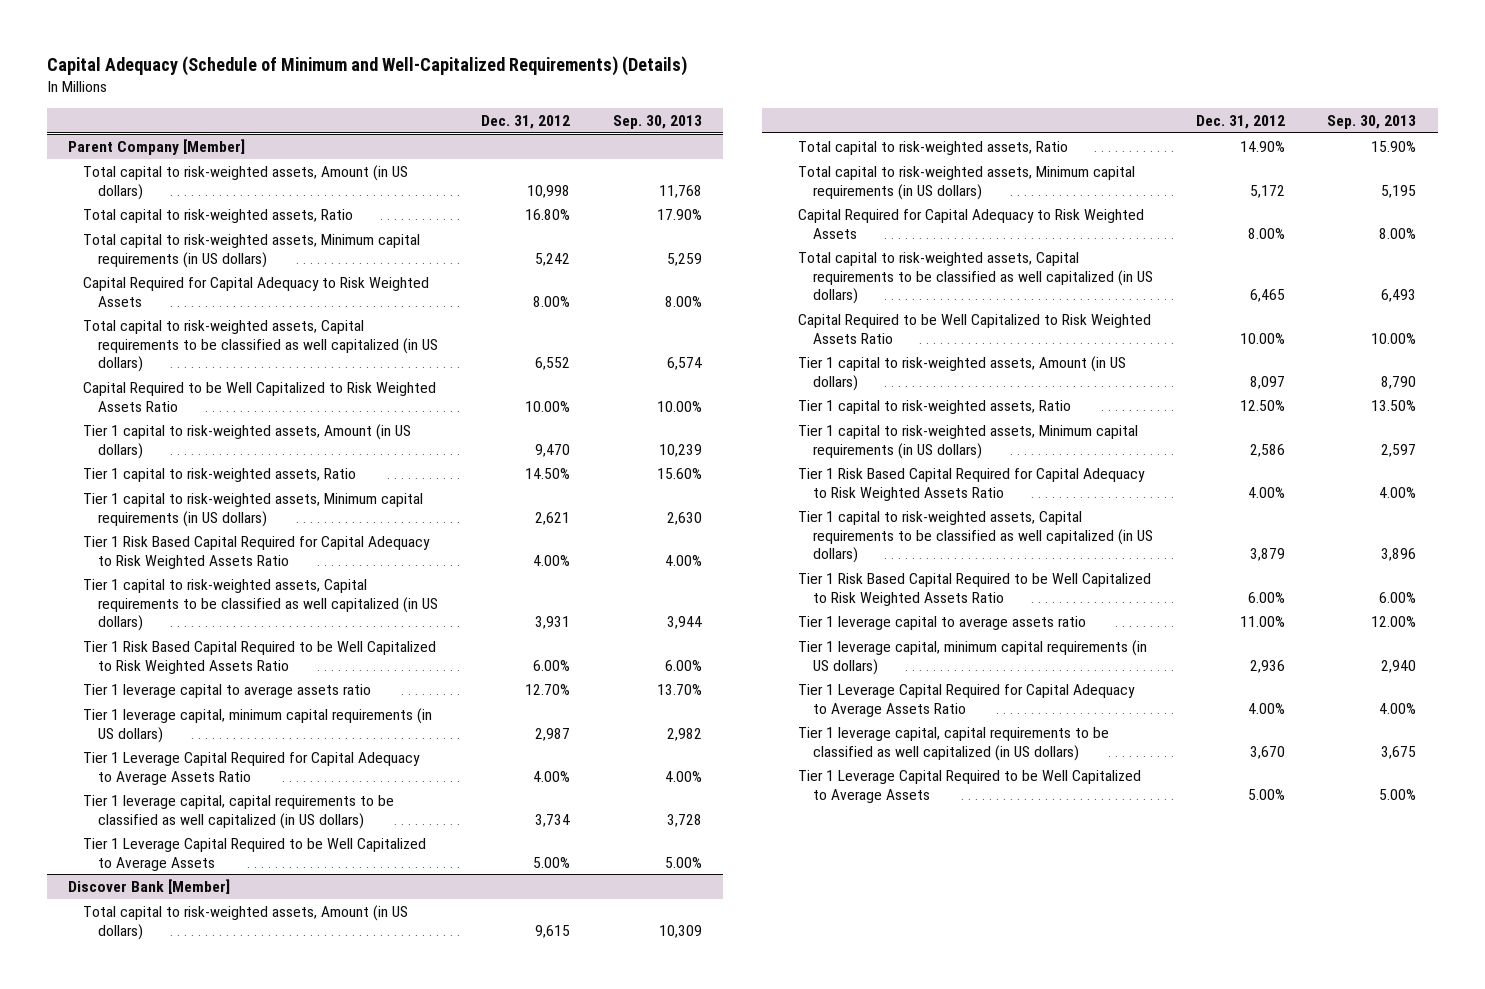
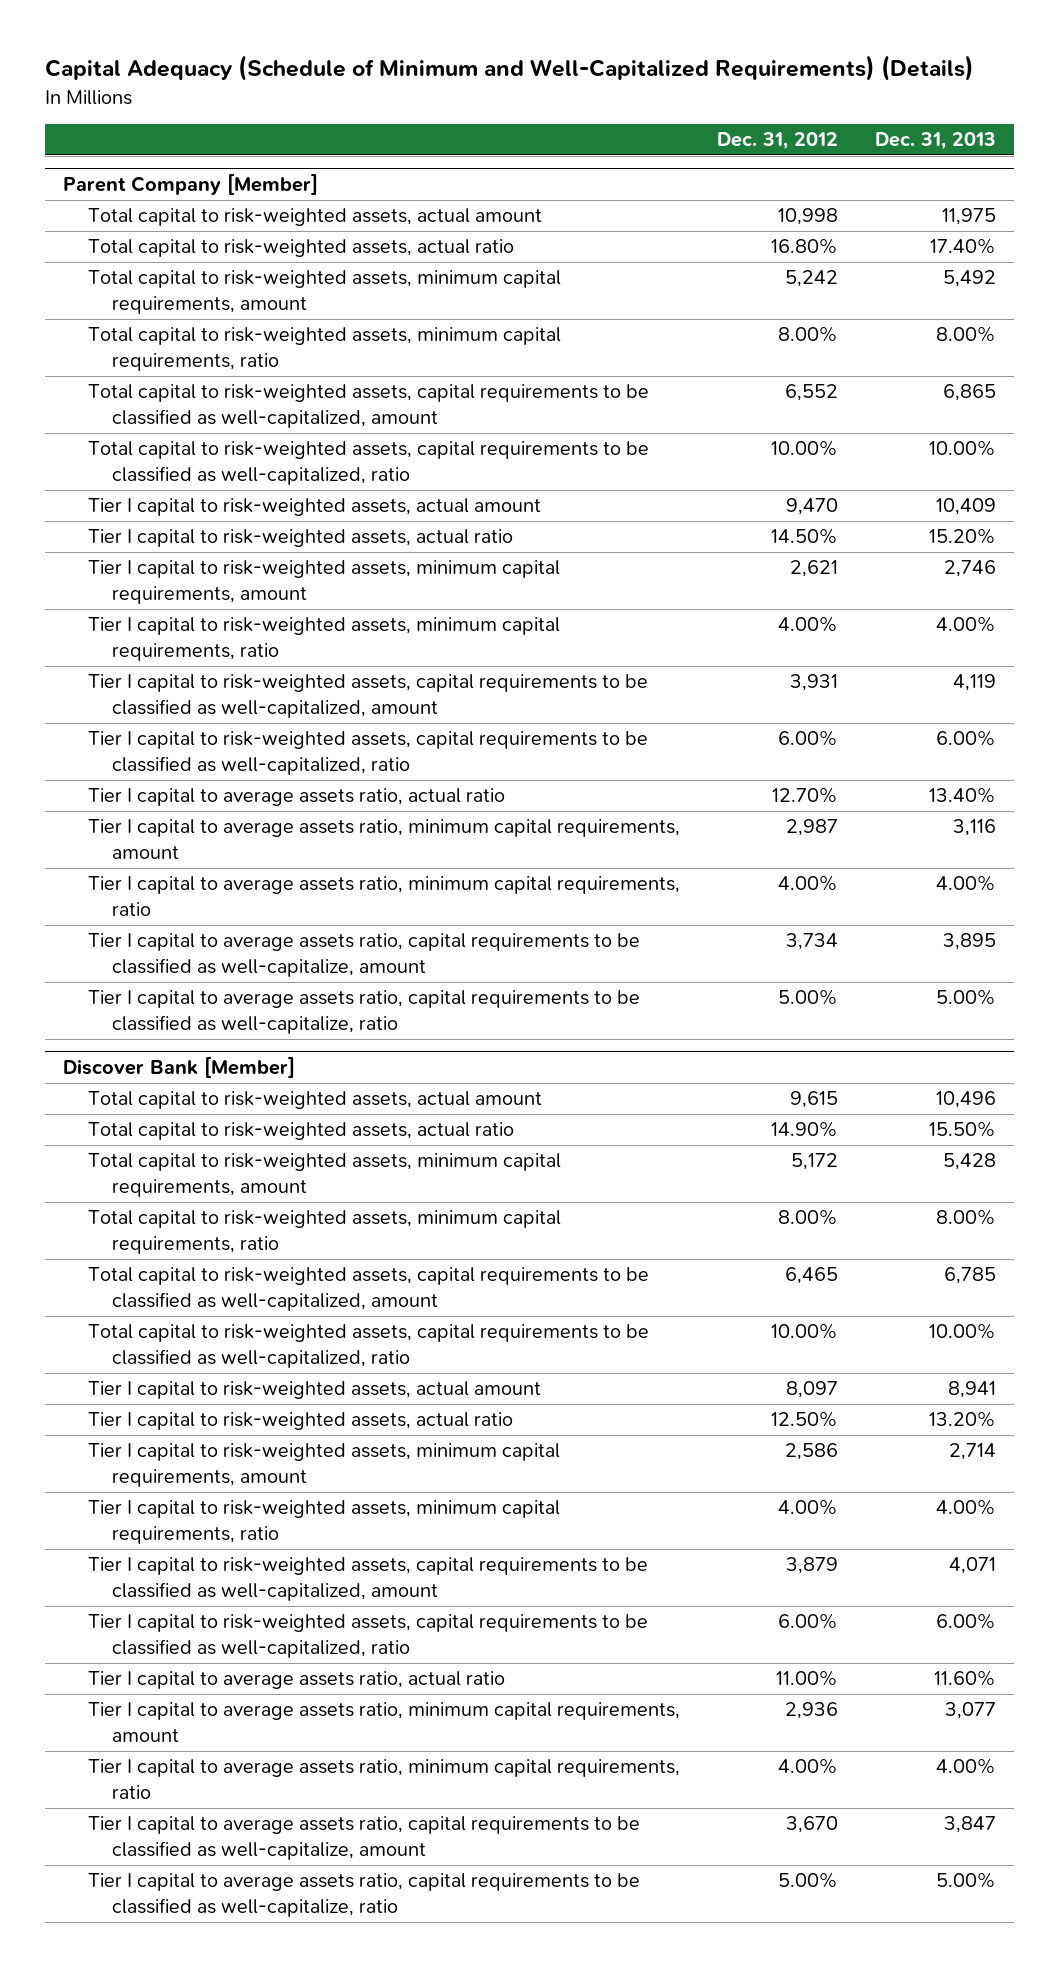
- | Dec. 31, 2012 | Sep. 30, 2013
+ | Dec. 31, 2012 | Dec. 31, 2013
@ Parent Company [Member]
- Total capital to risk-weighted assets, Amount (in US dollars) | 10,998 | 11,768
- Total capital to risk-weighted assets, Ratio | 16.80% | 17.90%
- Total capital to risk-weighted assets, Minimum capital requirements (in US dollars) | 5,242 | 5,259
- Capital Required for Capital Adequacy to Risk Weighted Assets | 8.00% | 8.00%
- Total capital to risk-weighted assets, Capital requirements to be classified as well capitalized (in US dollars) | 6,552 | 6,574
- Capital Required to be Well Capitalized to Risk Weighted Assets Ratio | 10.00% | 10.00%
- Tier 1 capital to risk-weighted assets, Amount (in US dollars) | 9,470 | 10,239
- Tier 1 capital to risk-weighted assets, Ratio | 14.50% | 15.60%
- Tier 1 capital to risk-weighted assets, Minimum capital requirements (in US dollars) | 2,621 | 2,630
- Tier 1 Risk Based Capital Required for Capital Adequacy to Risk Weighted Assets Ratio | 4.00% | 4.00%
- Tier 1 capital to risk-weighted assets, Capital requirements to be classified as well capitalized (in US dollars) | 3,931 | 3,944
- Tier 1 Risk Based Capital Required to be Well Capitalized to Risk Weighted Assets Ratio | 6.00% | 6.00%
- Tier 1 leverage capital to average assets ratio | 12.70% | 13.70%
- Tier 1 leverage capital, minimum capital requirements (in US dollars) | 2,987 | 2,982
- Tier 1 Leverage Capital Required for Capital Adequacy to Average Assets Ratio | 4.00% | 4.00%
- Tier 1 leverage capital, capital requirements to be classified as well capitalized (in US dollars) | 3,734 | 3,728
- Tier 1 Leverage Capital Required to be Well Capitalized to Average Assets | 5.00% | 5.00%
+ Total capital to risk-weighted assets, actual amount | 10,998 | 11,975
+ Total capital to risk-weighted assets, actual ratio | 16.80% | 17.40%
+ Total capital to risk-weighted assets, minimum capital requirements, amount | 5,242 | 5,492
+ Total capital to risk-weighted assets, minimum capital requirements, ratio | 8.00% | 8.00%
+ Total capital to risk-weighted assets, capital requirements to be classified as well-capitalized, amount | 6,552 | 6,865
+ Total capital to risk-weighted assets, capital requirements to be classified as well-capitalized, ratio | 10.00% | 10.00%
+ Tier I capital to risk-weighted assets, actual amount | 9,470 | 10,409
+ Tier I capital to risk-weighted assets, actual ratio | 14.50% | 15.20%
+ Tier I capital to risk-weighted assets, minimum capital requirements, amount | 2,621 | 2,746
+ Tier I capital to risk-weighted assets, minimum capital requirements, ratio | 4.00% | 4.00%
+ Tier I capital to risk-weighted assets, capital requirements to be classified as well-capitalized, amount | 3,931 | 4,119
+ Tier I capital to risk-weighted assets, capital requirements to be classified as well-capitalized, ratio | 6.00% | 6.00%
+ Tier I capital to average assets ratio, actual ratio | 12.70% | 13.40%
+ Tier I capital to average assets ratio, minimum capital requirements, amount | 2,987 | 3,116
+ Tier I capital to average assets ratio, minimum capital requirements, ratio | 4.00% | 4.00%
+ Tier I capital to average assets ratio, capital requirements to be classified as well-capitalize, amount | 3,734 | 3,895
+ Tier I capital to average assets ratio, capital requirements to be classified as well-capitalize, ratio | 5.00% | 5.00%
@ Discover Bank [Member]
- Total capital to risk-weighted assets, Amount (in US dollars) | 9,615 | 10,309
- Total capital to risk-weighted assets, Ratio | 14.90% | 15.90%
- Total capital to risk-weighted assets, Minimum capital requirements (in US dollars) | 5,172 | 5,195
- Capital Required for Capital Adequacy to Risk Weighted Assets | 8.00% | 8.00%
- Total capital to risk-weighted assets, Capital requirements to be classified as well capitalized (in US dollars) | 6,465 | 6,493
- Capital Required to be Well Capitalized to Risk Weighted Assets Ratio | 10.00% | 10.00%
- Tier 1 capital to risk-weighted assets, Amount (in US dollars) | 8,097 | 8,790
- Tier 1 capital to risk-weighted assets, Ratio | 12.50% | 13.50%
- Tier 1 capital to risk-weighted assets, Minimum capital requirements (in US dollars) | 2,586 | 2,597
- Tier 1 Risk Based Capital Required for Capital Adequacy to Risk Weighted Assets Ratio | 4.00% | 4.00%
- Tier 1 capital to risk-weighted assets, Capital requirements to be classified as well capitalized (in US dollars) | 3,879 | 3,896
- Tier 1 Risk Based Capital Required to be Well Capitalized to Risk Weighted Assets Ratio | 6.00% | 6.00%
- Tier 1 leverage capital to average assets ratio | 11.00% | 12.00%
- Tier 1 leverage capital, minimum capital requirements (in US dollars) | 2,936 | 2,940
- Tier 1 Leverage Capital Required for Capital Adequacy to Average Assets Ratio | 4.00% | 4.00%
- Tier 1 leverage capital, capital requirements to be classified as well capitalized (in US dollars) | 3,670 | 3,675
- Tier 1 Leverage Capital Required to be Well Capitalized to Average Assets | 5.00% | 5.00%
+ Total capital to risk-weighted assets, actual amount | 9,615 | 10,496
+ Total capital to risk-weighted assets, actual ratio | 14.90% | 15.50%
+ Total capital to risk-weighted assets, minimum capital requirements, amount | 5,172 | 5,428
+ Total capital to risk-weighted assets, minimum capital requirements, ratio | 8.00% | 8.00%
+ Total capital to risk-weighted assets, capital requirements to be classified as well-capitalized, amount | 6,465 | 6,785
+ Total capital to risk-weighted assets, capital requirements to be classified as well-capitalized, ratio | 10.00% | 10.00%
+ Tier I capital to risk-weighted assets, actual amount | 8,097 | 8,941
+ Tier I capital to risk-weighted assets, actual ratio | 12.50% | 13.20%
+ Tier I capital to risk-weighted assets, minimum capital requirements, amount | 2,586 | 2,714
+ Tier I capital to risk-weighted assets, minimum capital requirements, ratio | 4.00% | 4.00%
+ Tier I capital to risk-weighted assets, capital requirements to be classified as well-capitalized, amount | 3,879 | 4,071
+ Tier I capital to risk-weighted assets, capital requirements to be classified as well-capitalized, ratio | 6.00% | 6.00%
+ Tier I capital to average assets ratio, actual ratio | 11.00% | 11.60%
+ Tier I capital to average assets ratio, minimum capital requirements, amount | 2,936 | 3,077
+ Tier I capital to average assets ratio, minimum capital requirements, ratio | 4.00% | 4.00%
+ Tier I capital to average assets ratio, capital requirements to be classified as well-capitalize, amount | 3,670 | 3,847
+ Tier I capital to average assets ratio, capital requirements to be classified as well-capitalize, ratio | 5.00% | 5.00%

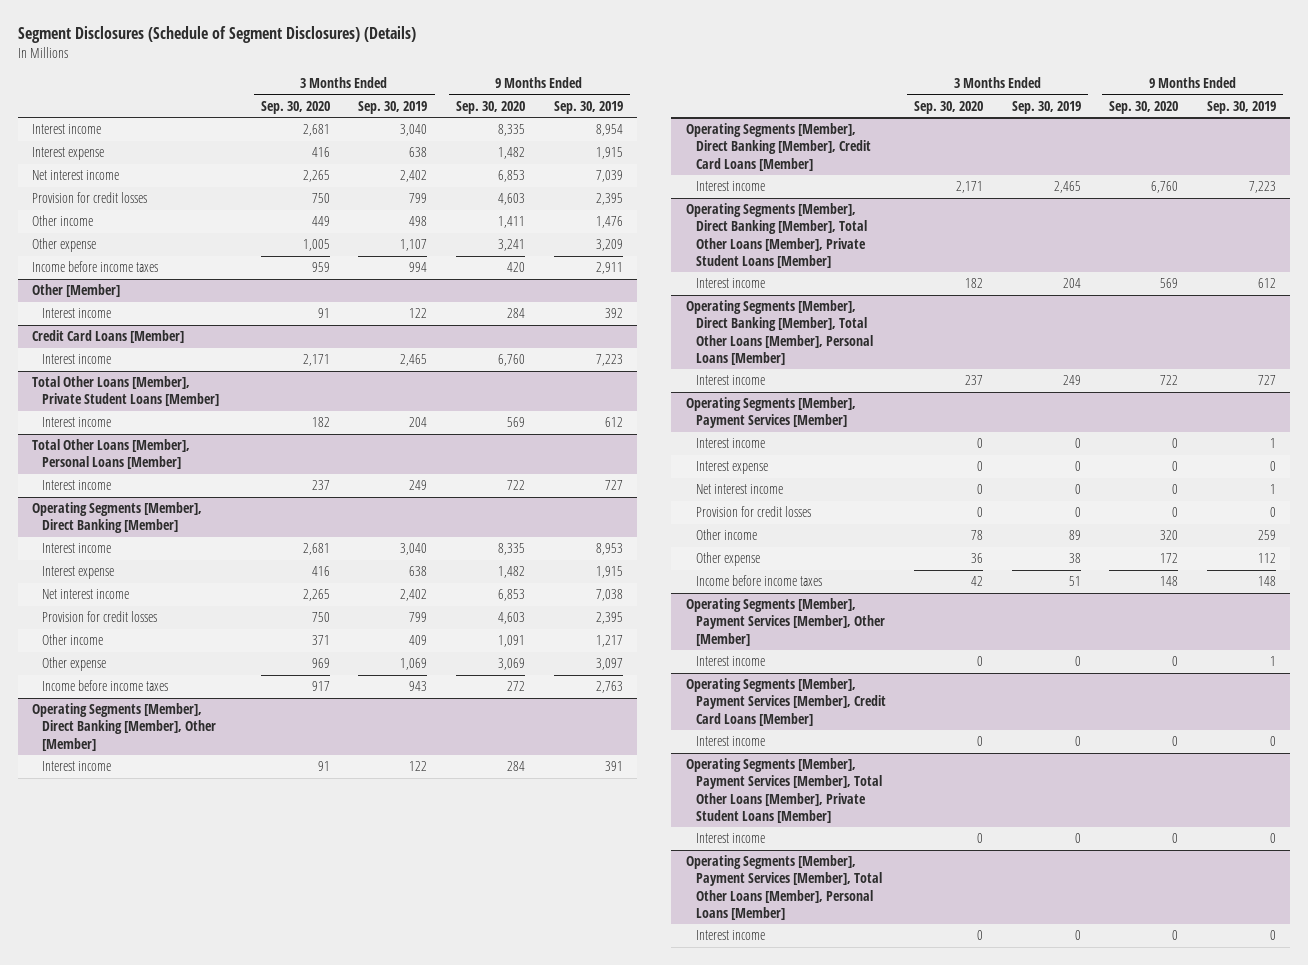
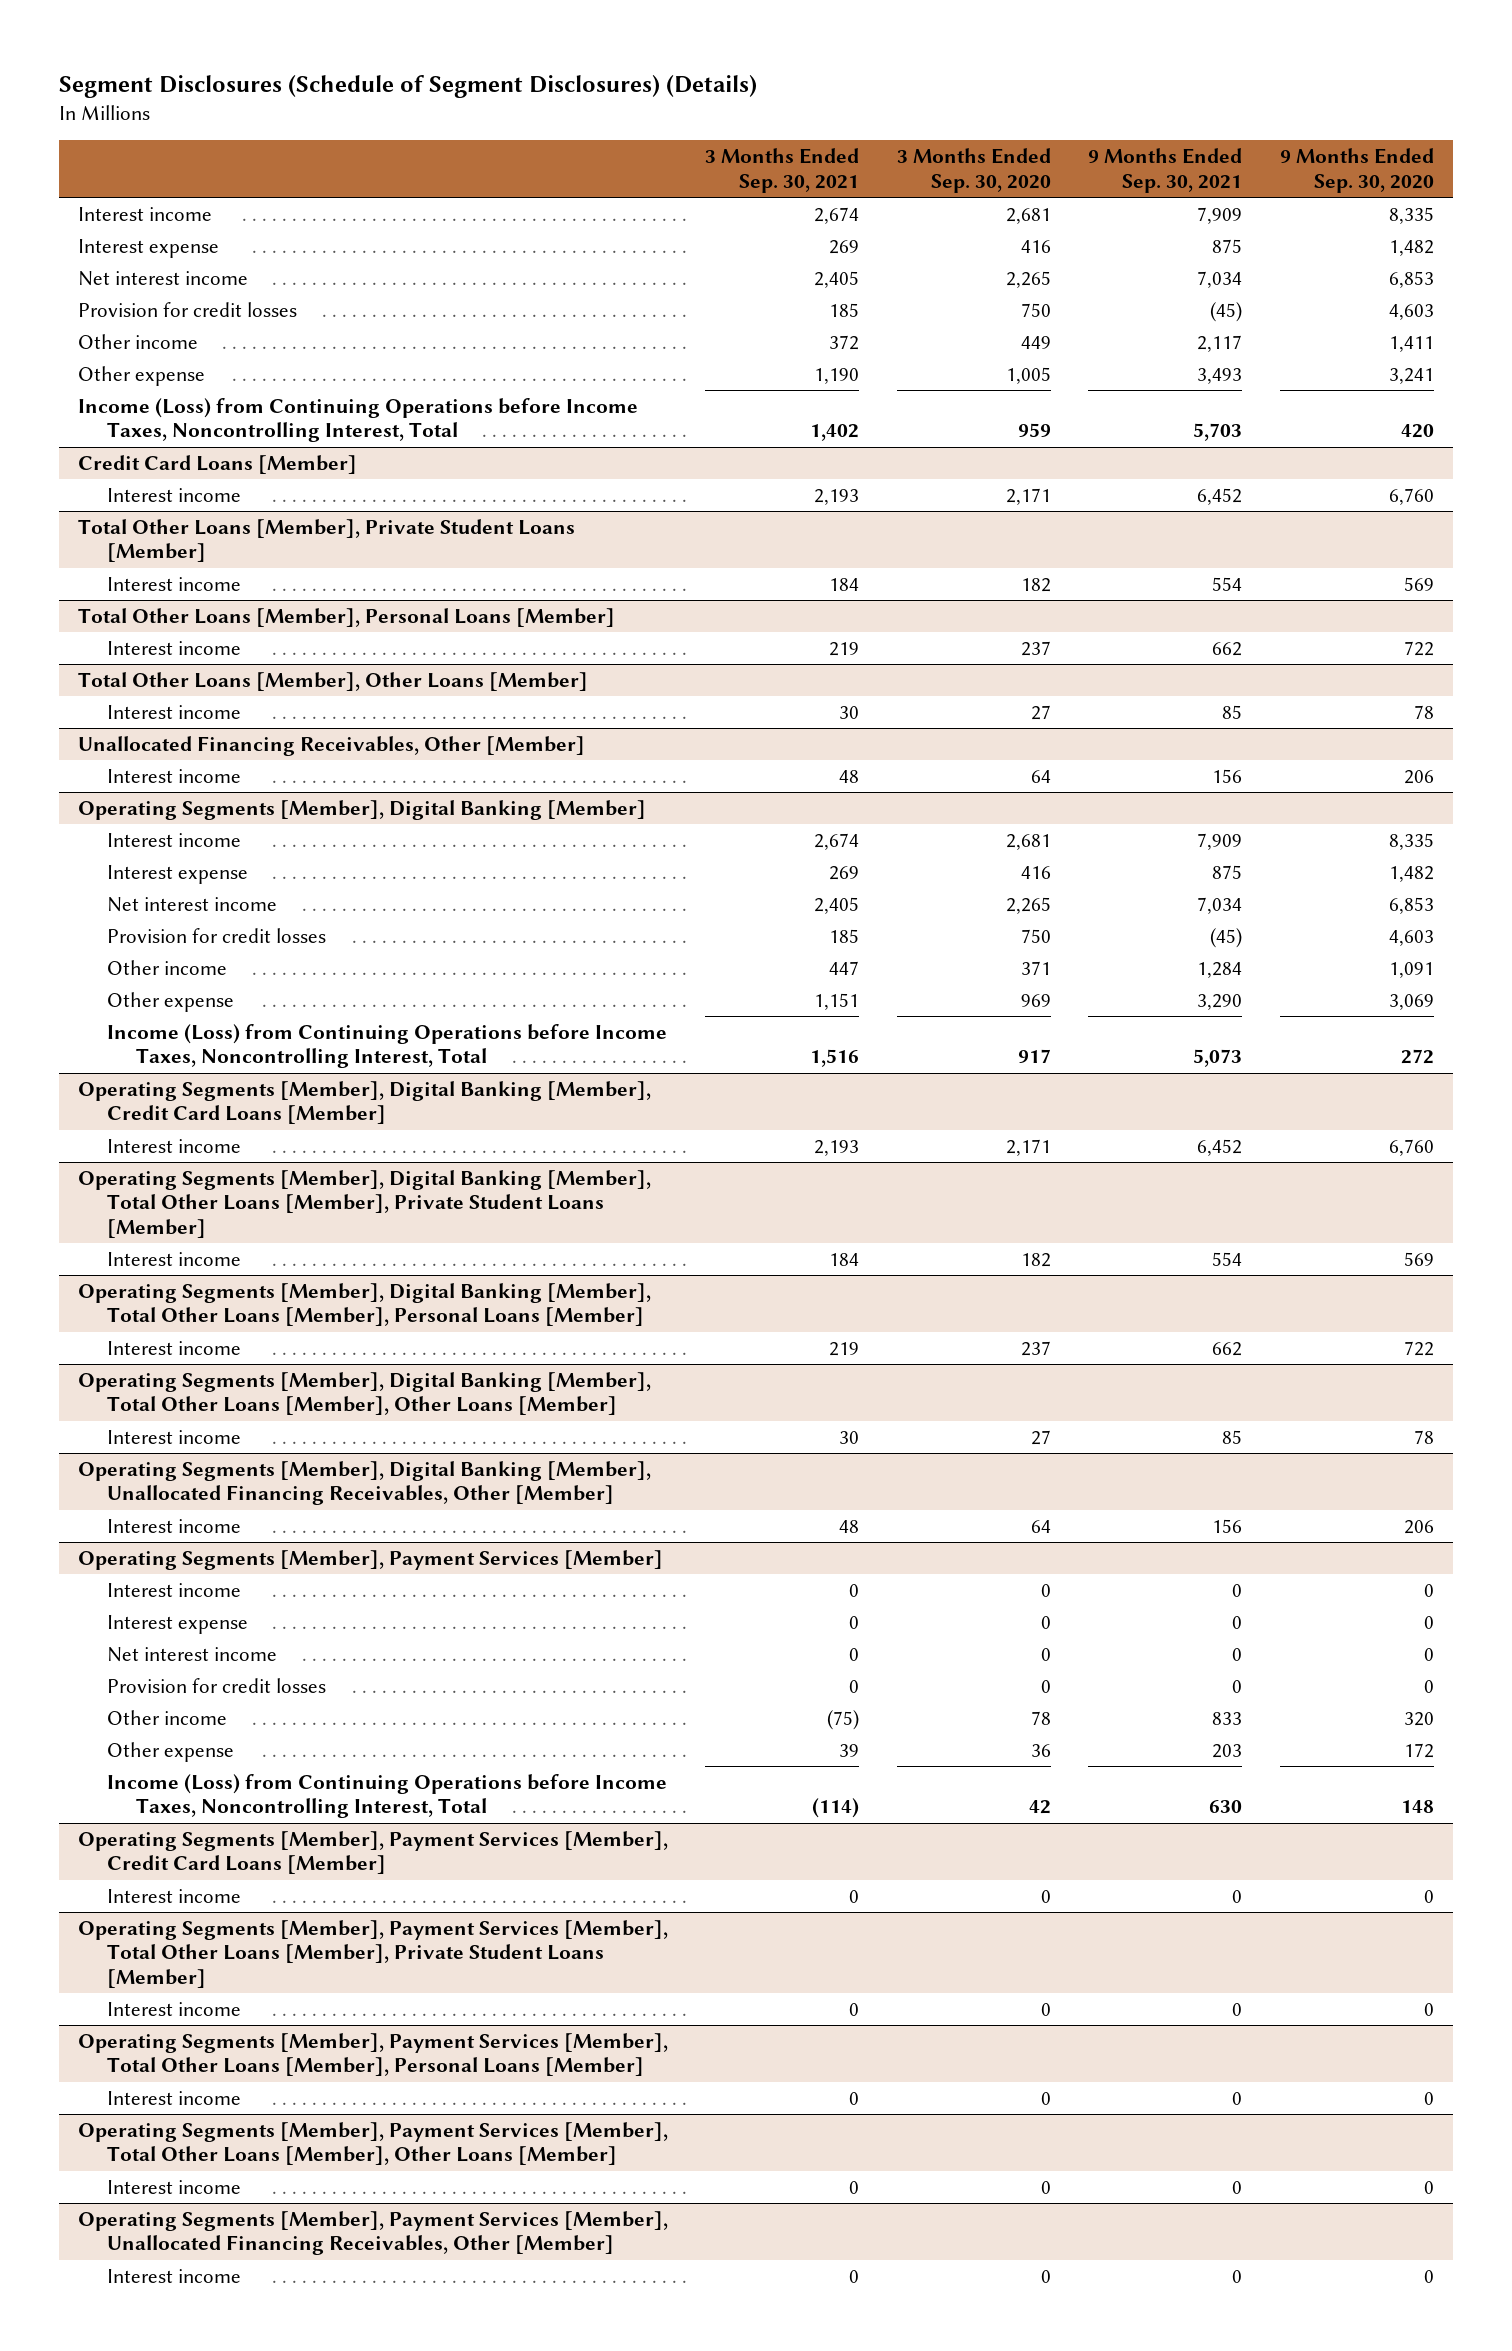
- | 3 Months Ended Sep. 30, 2020 | 3 Months Ended Sep. 30, 2019 | 9 Months Ended Sep. 30, 2020 | 9 Months Ended Sep. 30, 2019
+ | 3 Months Ended Sep. 30, 2021 | 3 Months Ended Sep. 30, 2020 | 9 Months Ended Sep. 30, 2021 | 9 Months Ended Sep. 30, 2020
- Income before income taxes | 959 | 994 | 420 | 2,911
- Other [Member]
- Interest income | 91 | 122 | 284 | 392
+ Income (Loss) from Continuing Operations before Income Taxes, Noncontrolling Interest, Total | 1,402 | 959 | 5,703 | 420
- Operating Segments [Member], Direct Banking [Member]
+ Total Other Loans [Member], Other Loans [Member]
+ Interest income | 30 | 27 | 85 | 78
+ Unallocated Financing Receivables, Other [Member]
+ Interest income | 48 | 64 | 156 | 206
+ Operating Segments [Member], Digital Banking [Member]
- Income before income taxes | 917 | 943 | 272 | 2,763
- Operating Segments [Member], Direct Banking [Member], Other [Member]
- Interest income | 91 | 122 | 284 | 391
- Operating Segments [Member], Direct Banking [Member], Credit Card Loans [Member]
+ Income (Loss) from Continuing Operations before Income Taxes, Noncontrolling Interest, Total | 1,516 | 917 | 5,073 | 272
+ Operating Segments [Member], Digital Banking [Member], Credit Card Loans [Member]
- Operating Segments [Member], Direct Banking [Member], Total Other Loans [Member], Private Student Loans [Member]
+ Operating Segments [Member], Digital Banking [Member], Total Other Loans [Member], Private Student Loans [Member]
- Operating Segments [Member], Direct Banking [Member], Total Other Loans [Member], Personal Loans [Member]
+ Operating Segments [Member], Digital Banking [Member], Total Other Loans [Member], Personal Loans [Member]
+ Operating Segments [Member], Digital Banking [Member], Total Other Loans [Member], Other Loans [Member]
+ Interest income | 30 | 27 | 85 | 78
+ Operating Segments [Member], Digital Banking [Member], Unallocated Financing Receivables, Other [Member]
+ Interest income | 48 | 64 | 156 | 206
@ Operating Segments [Member], Payment Services [Member]
- Income before income taxes | 42 | 51 | 148 | 148
- Operating Segments [Member], Payment Services [Member], Other [Member]
- Interest income | 0 | 0 | 0 | 1
@ Operating Segments [Member], Payment Services [Member]
+ Income (Loss) from Continuing Operations before Income Taxes, Noncontrolling Interest, Total | (114) | 42 | 630 | 148
+ Operating Segments [Member], Payment Services [Member], Total Other Loans [Member], Other Loans [Member]
+ Interest income | 0 | 0 | 0 | 0
+ Operating Segments [Member], Payment Services [Member], Unallocated Financing Receivables, Other [Member]
+ Interest income | 0 | 0 | 0 | 0

